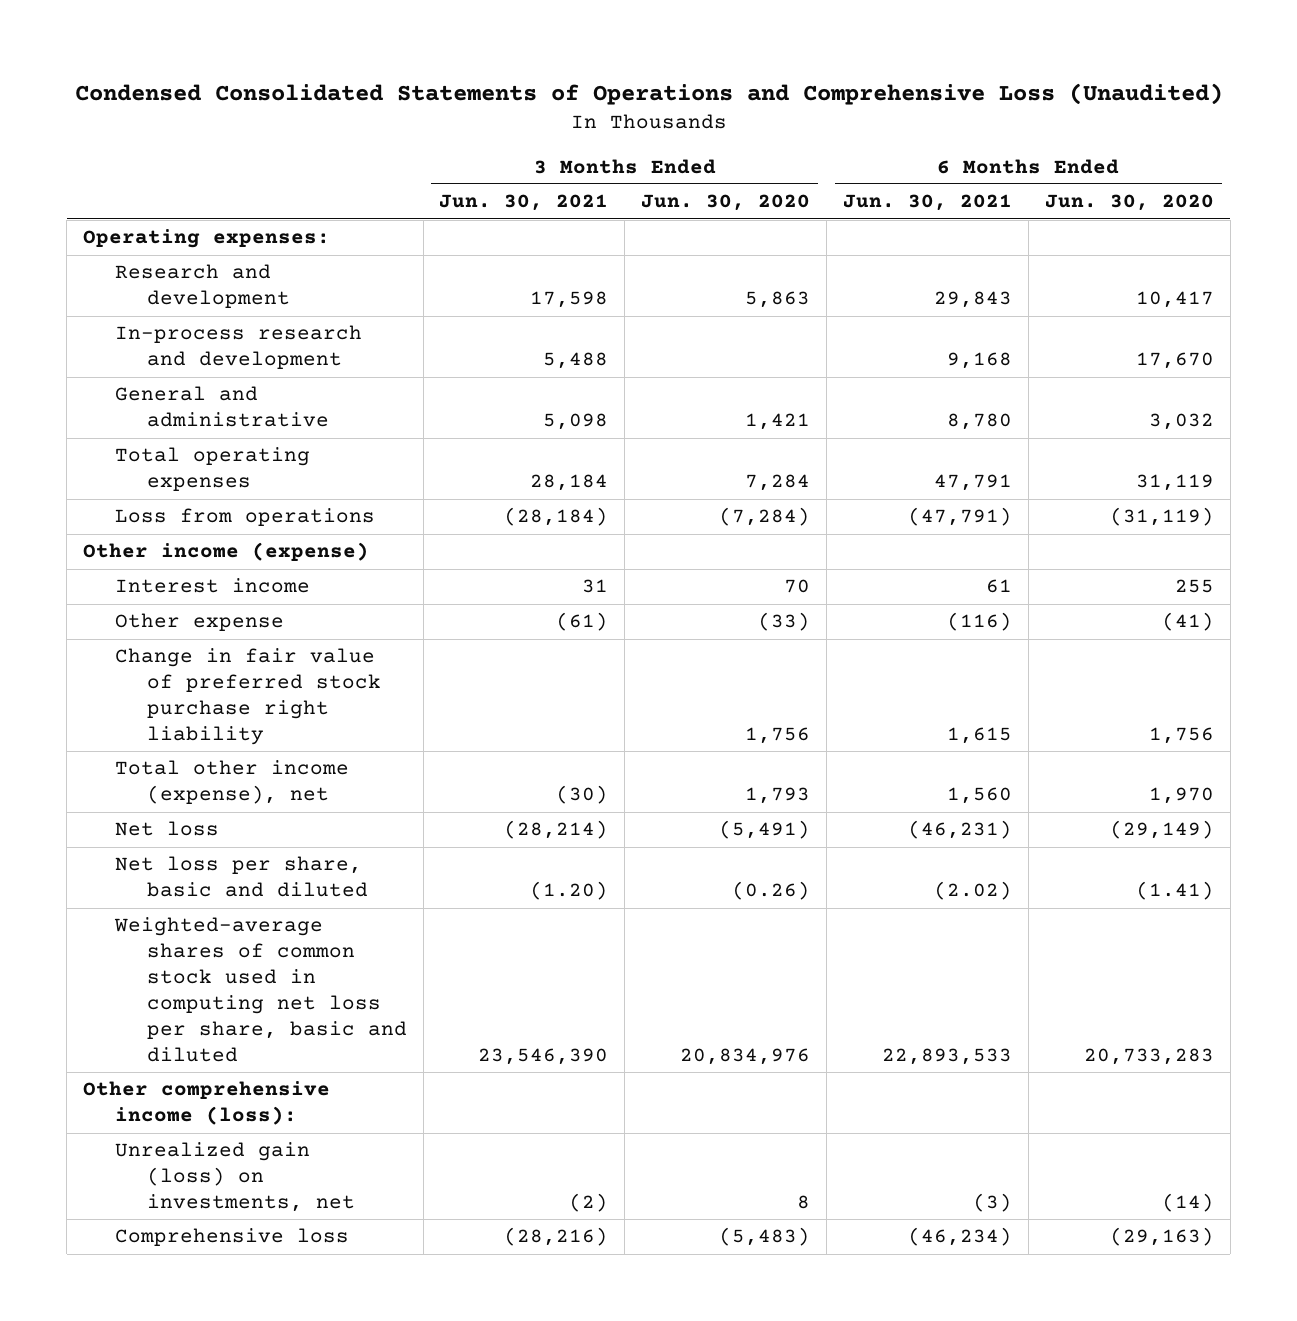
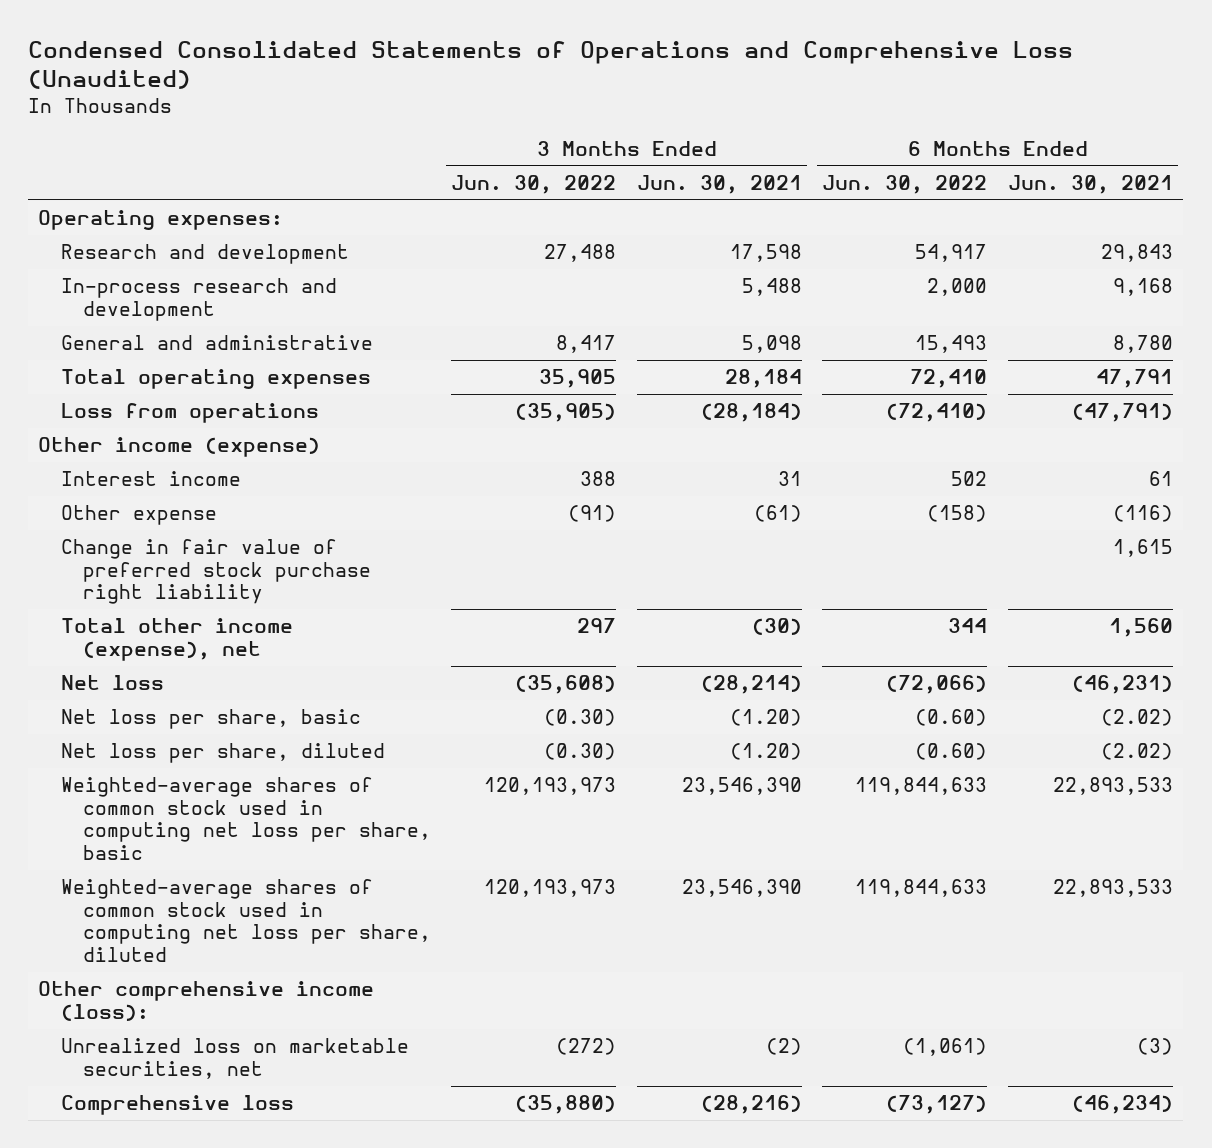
- | 3 Months Ended Jun. 30, 2021 | 3 Months Ended Jun. 30, 2020 | 6 Months Ended Jun. 30, 2021 | 6 Months Ended Jun. 30, 2020
+ | 3 Months Ended Jun. 30, 2022 | 3 Months Ended Jun. 30, 2021 | 6 Months Ended Jun. 30, 2022 | 6 Months Ended Jun. 30, 2021
- Net loss per share, basic and diluted | (1.20) | (0.26) | (2.02) | (1.41)
- Weighted-average shares of common stock used in computing net loss per share, basic and diluted | 23,546,390 | 20,834,976 | 22,893,533 | 20,733,283
+ Net loss per share, basic | (0.30) | (1.20) | (0.60) | (2.02)
+ Net loss per share, diluted | (0.30) | (1.20) | (0.60) | (2.02)
+ Weighted-average shares of common stock used in computing net loss per share, basic | 120,193,973 | 23,546,390 | 119,844,633 | 22,893,533
+ Weighted-average shares of common stock used in computing net loss per share, diluted | 120,193,973 | 23,546,390 | 119,844,633 | 22,893,533
- Unrealized gain (loss) on investments, net | (2) | 8 | (3) | (14)
+ Unrealized loss on marketable securities, net | (272) | (2) | (1,061) | (3)

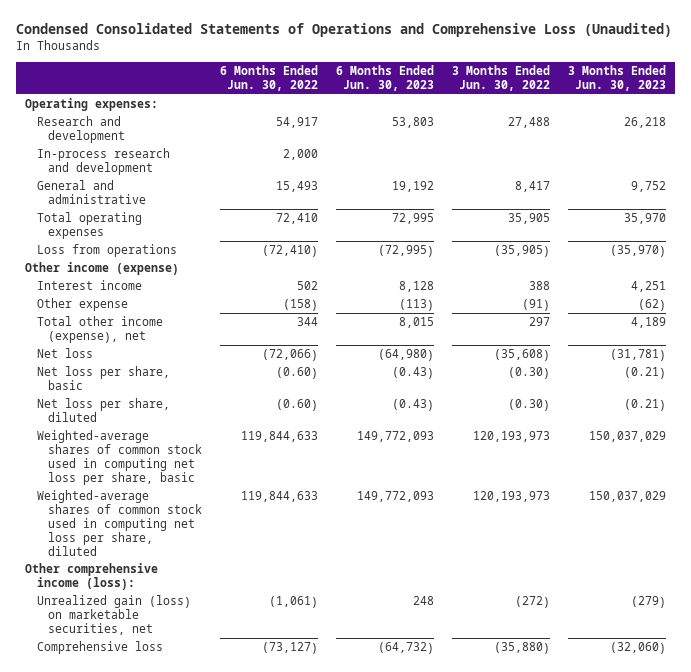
- | 3 Months Ended Jun. 30, 2022 | 3 Months Ended Jun. 30, 2021 | 6 Months Ended Jun. 30, 2022 | 6 Months Ended Jun. 30, 2021
+ | 6 Months Ended Jun. 30, 2022 | 6 Months Ended Jun. 30, 2023 | 3 Months Ended Jun. 30, 2022 | 3 Months Ended Jun. 30, 2023
- Change in fair value of preferred stock purchase right liability | | | | 1,615
- Unrealized loss on marketable securities, net | (272) | (2) | (1,061) | (3)
+ Unrealized gain (loss) on marketable securities, net | (1,061) | 248 | (272) | (279)

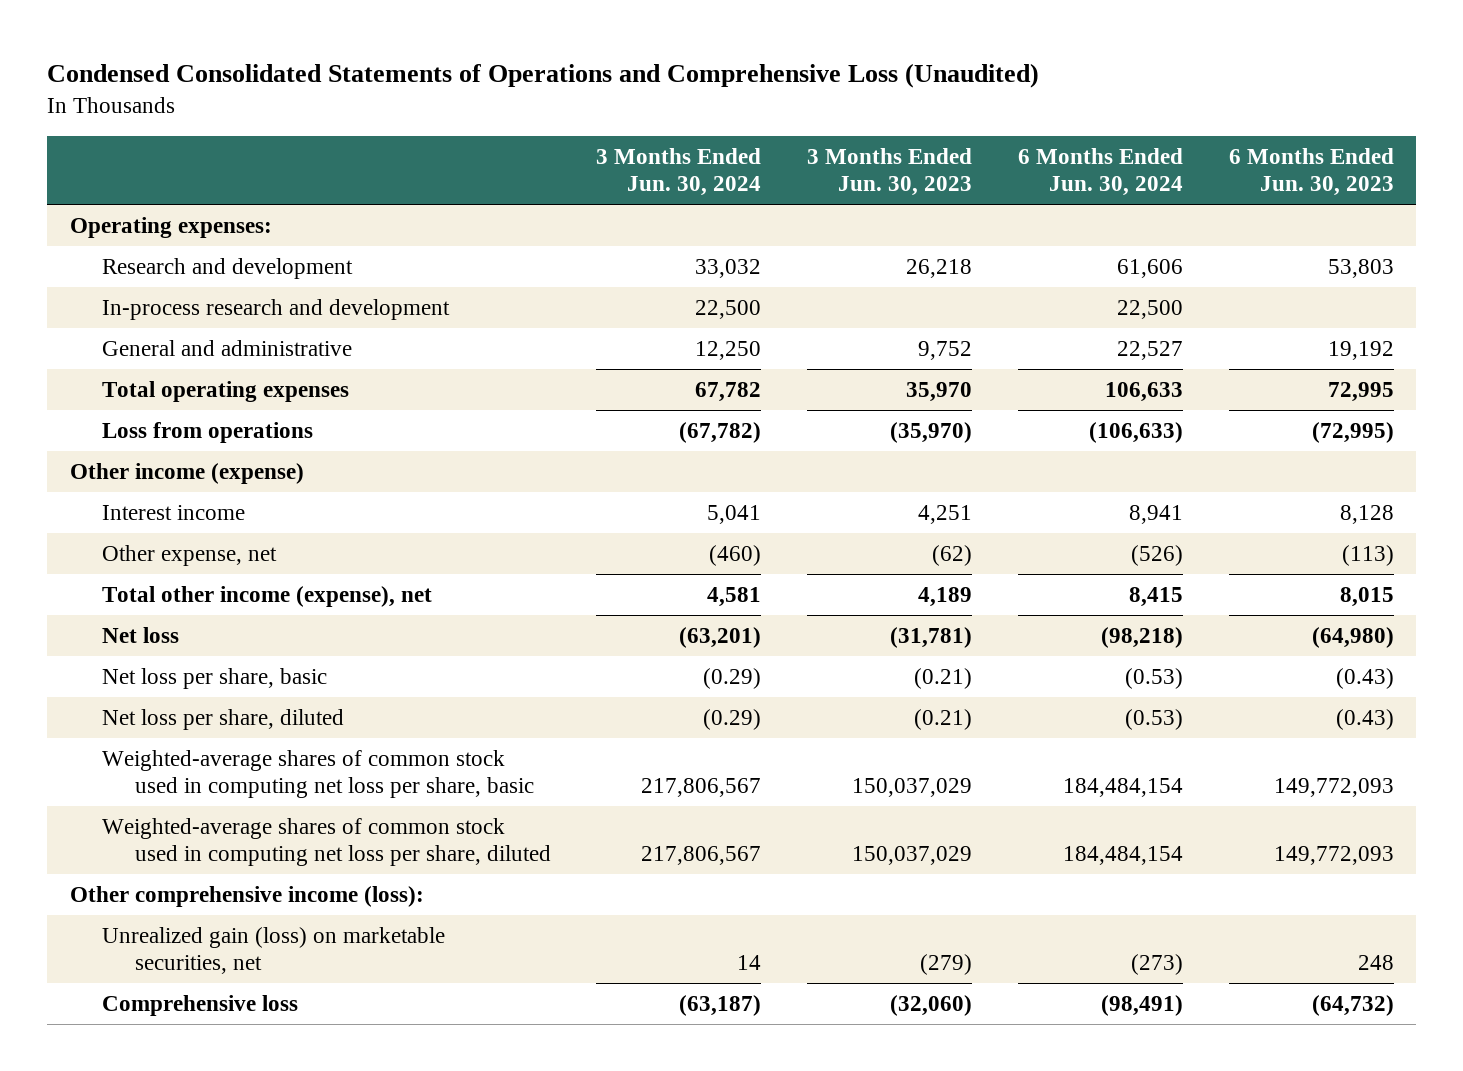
- | 6 Months Ended Jun. 30, 2022 | 6 Months Ended Jun. 30, 2023 | 3 Months Ended Jun. 30, 2022 | 3 Months Ended Jun. 30, 2023
+ | 3 Months Ended Jun. 30, 2024 | 3 Months Ended Jun. 30, 2023 | 6 Months Ended Jun. 30, 2024 | 6 Months Ended Jun. 30, 2023
- Other expense | (158) | (113) | (91) | (62)
+ Other expense, net | (460) | (62) | (526) | (113)

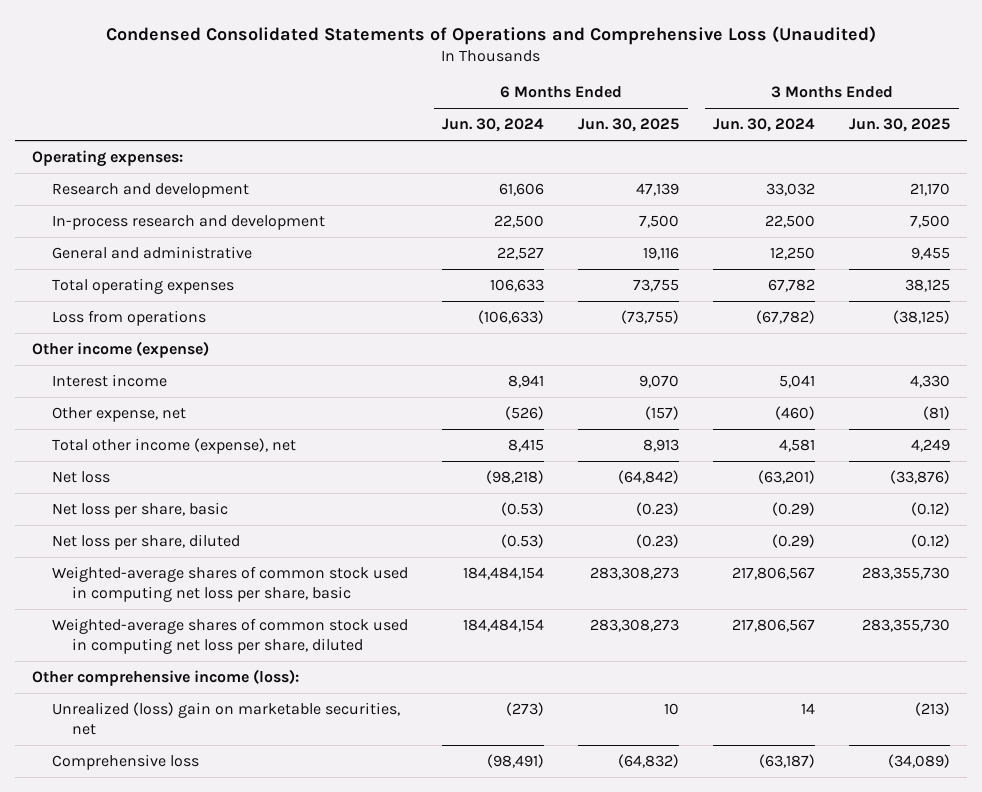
- | 3 Months Ended Jun. 30, 2024 | 3 Months Ended Jun. 30, 2023 | 6 Months Ended Jun. 30, 2024 | 6 Months Ended Jun. 30, 2023
+ | 6 Months Ended Jun. 30, 2024 | 6 Months Ended Jun. 30, 2025 | 3 Months Ended Jun. 30, 2024 | 3 Months Ended Jun. 30, 2025
- Unrealized gain (loss) on marketable securities, net | 14 | (279) | (273) | 248
+ Unrealized (loss) gain on marketable securities, net | (273) | 10 | 14 | (213)

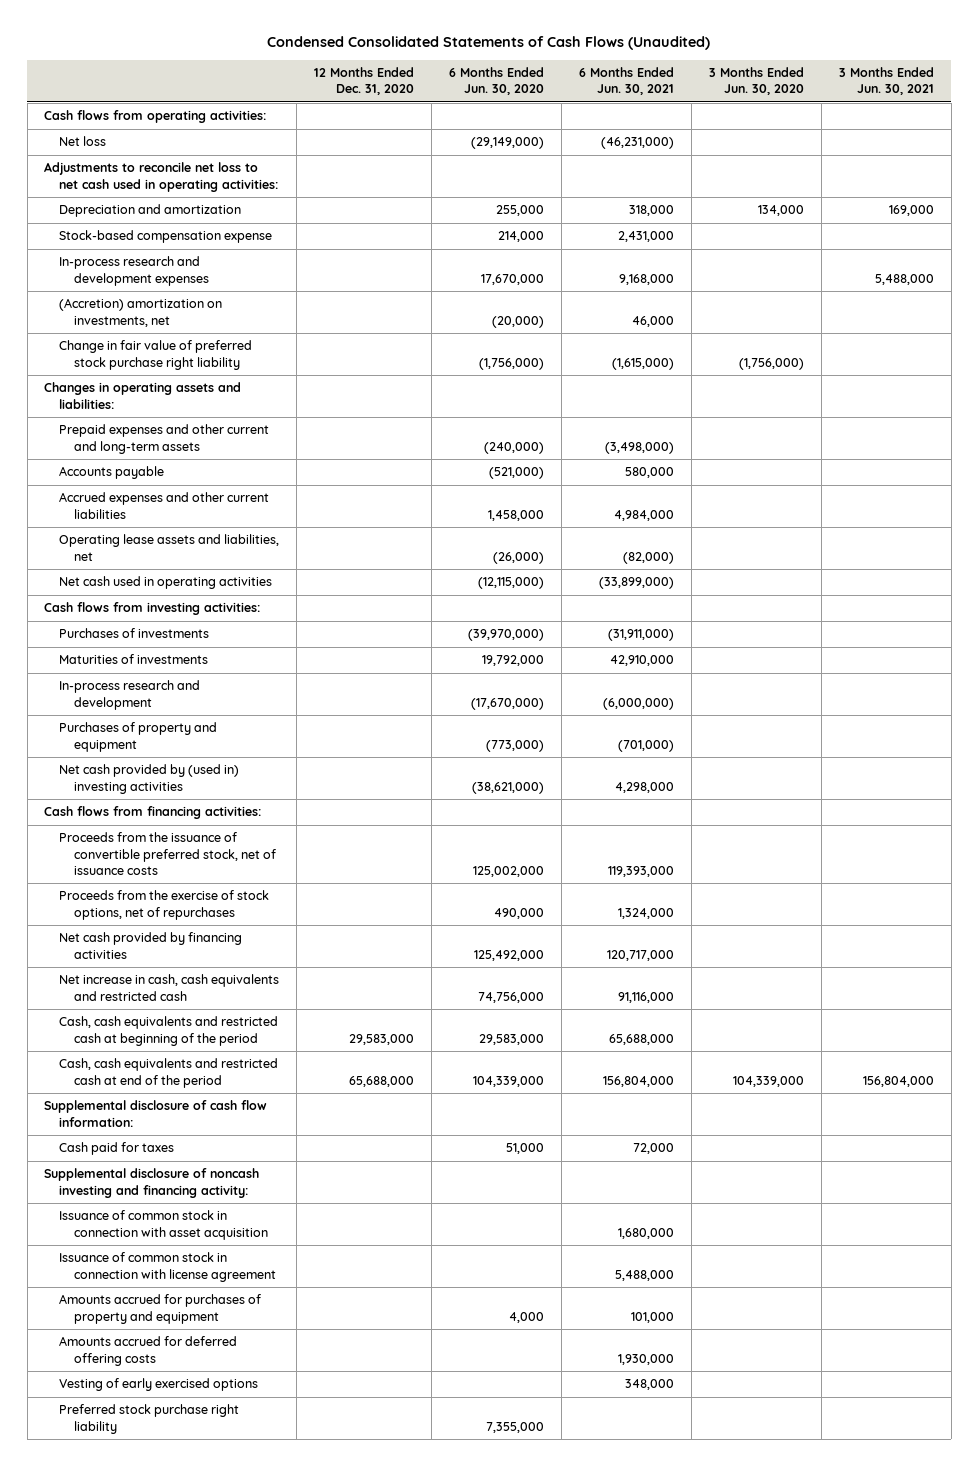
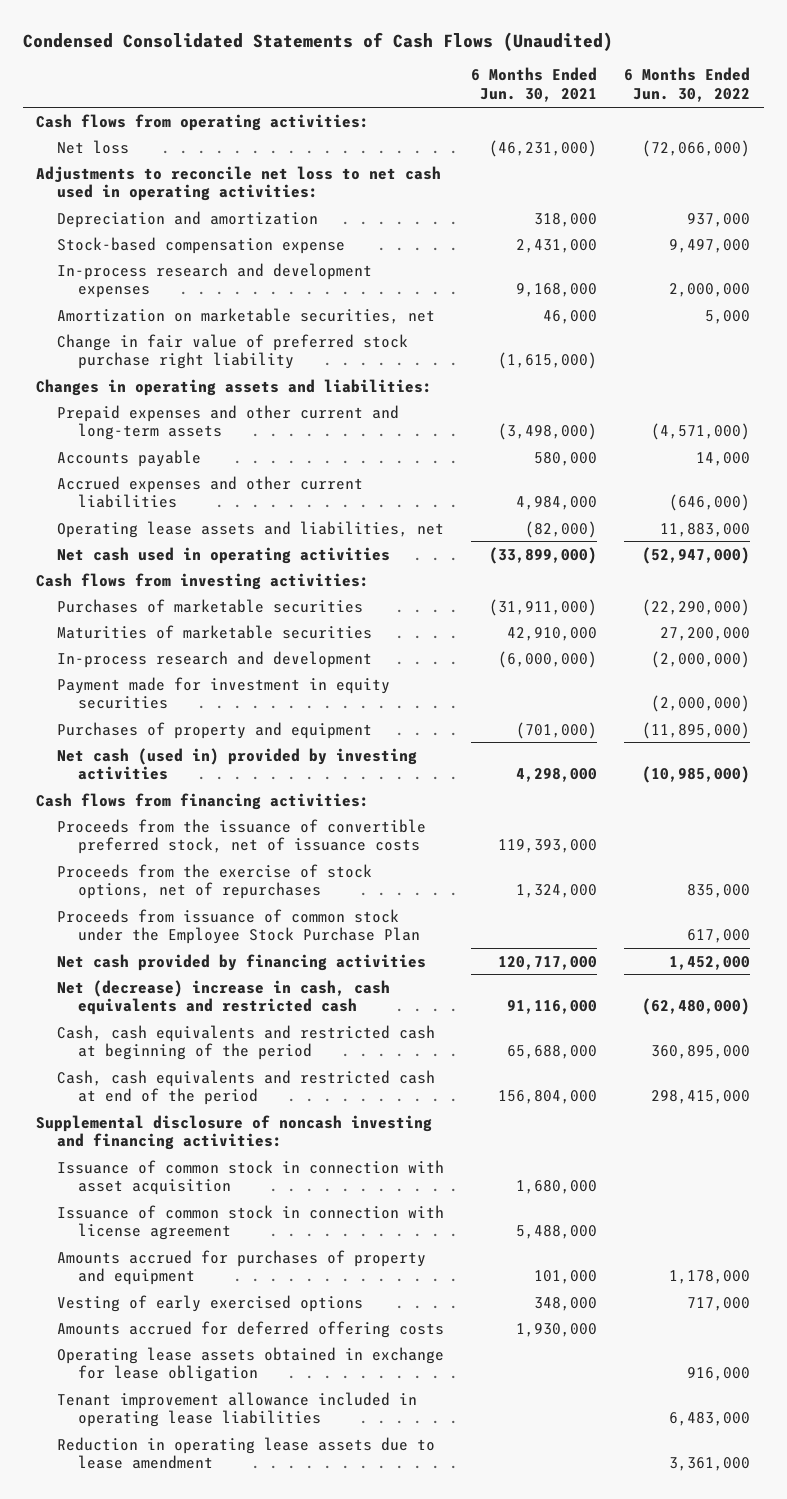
- | 12 Months Ended Dec. 31, 2020 | 6 Months Ended Jun. 30, 2020 | 6 Months Ended Jun. 30, 2021 | 3 Months Ended Jun. 30, 2020 | 3 Months Ended Jun. 30, 2021
+ | 6 Months Ended Jun. 30, 2021 | 6 Months Ended Jun. 30, 2022
- (Accretion) amortization on investments, net | | (20,000) | 46,000 | |
+ Amortization on marketable securities, net | 46,000 | 5,000
- Purchases of investments | | (39,970,000) | (31,911,000) | |
- Maturities of investments | | 19,792,000 | 42,910,000 | |
+ Purchases of marketable securities | (31,911,000) | (22,290,000)
+ Maturities of marketable securities | 42,910,000 | 27,200,000
+ Payment made for investment in equity securities | | (2,000,000)
- Net cash provided by (used in) investing activities | | (38,621,000) | 4,298,000 | |
+ Net cash (used in) provided by investing activities | 4,298,000 | (10,985,000)
+ Proceeds from issuance of common stock under the Employee Stock Purchase Plan | | 617,000
- Net increase in cash, cash equivalents and restricted cash | | 74,756,000 | 91,116,000 | |
+ Net (decrease) increase in cash, cash equivalents and restricted cash | 91,116,000 | (62,480,000)
- Supplemental disclosure of cash flow information:
- Cash paid for taxes | | 51,000 | 72,000 | |
- Supplemental disclosure of noncash investing and financing activity:
+ Supplemental disclosure of noncash investing and financing activities:
- Preferred stock purchase right liability | | 7,355,000 | | |
moved down: Amounts accrued for deferred offering costs | 1,930,000 |
+ Operating lease assets obtained in exchange for lease obligation | | 916,000
+ Tenant improvement allowance included in operating lease liabilities | | 6,483,000
+ Reduction in operating lease assets due to lease amendment | | 3,361,000

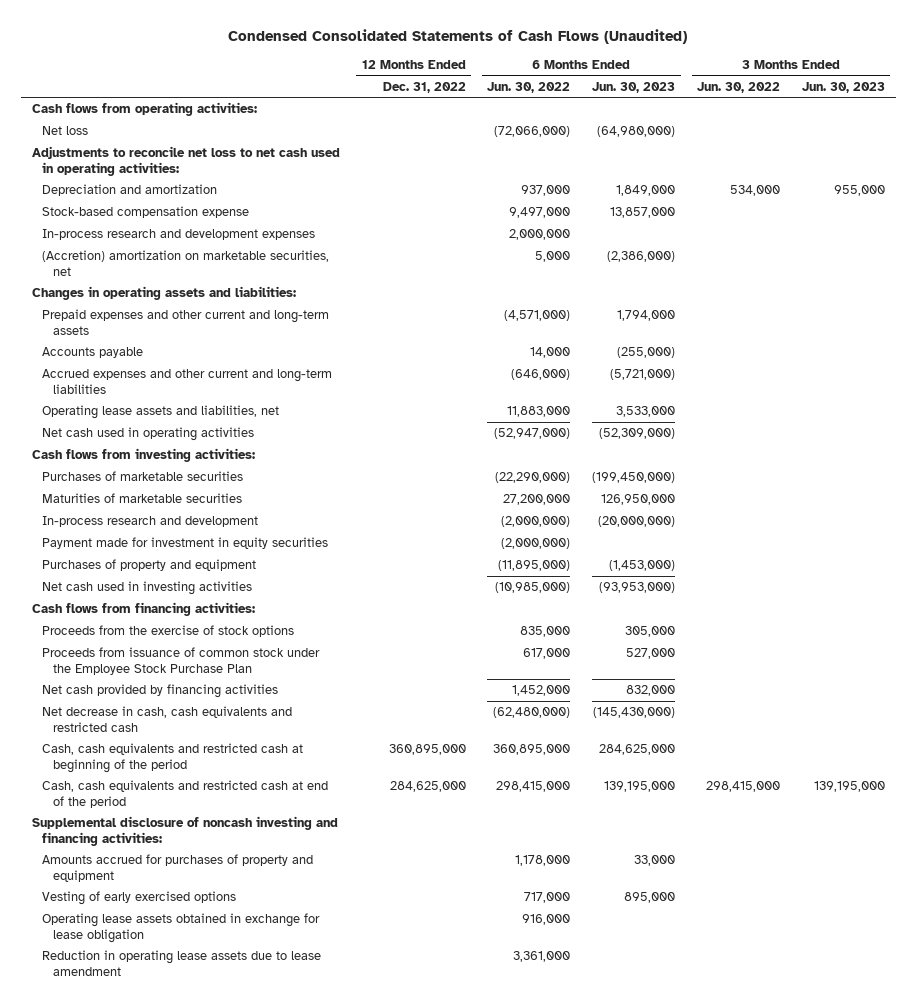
- | 6 Months Ended Jun. 30, 2021 | 6 Months Ended Jun. 30, 2022
+ | 12 Months Ended Dec. 31, 2022 | 6 Months Ended Jun. 30, 2022 | 6 Months Ended Jun. 30, 2023 | 3 Months Ended Jun. 30, 2022 | 3 Months Ended Jun. 30, 2023
- Amortization on marketable securities, net | 46,000 | 5,000
- Change in fair value of preferred stock purchase right liability | (1,615,000) |
+ (Accretion) amortization on marketable securities, net | | 5,000 | (2,386,000) | |
- Accrued expenses and other current liabilities | 4,984,000 | (646,000)
+ Accrued expenses and other current and long-term liabilities | | (646,000) | (5,721,000) | |
- Net cash (used in) provided by investing activities | 4,298,000 | (10,985,000)
+ Net cash used in investing activities | | (10,985,000) | (93,953,000) | |
- Proceeds from the issuance of convertible preferred stock, net of issuance costs | 119,393,000 |
- Proceeds from the exercise of stock options, net of repurchases | 1,324,000 | 835,000
+ Proceeds from the exercise of stock options | | 835,000 | 305,000 | |
- Net (decrease) increase in cash, cash equivalents and restricted cash | 91,116,000 | (62,480,000)
+ Net decrease in cash, cash equivalents and restricted cash | | (62,480,000) | (145,430,000) | |
- Issuance of common stock in connection with asset acquisition | 1,680,000 |
- Issuance of common stock in connection with license agreement | 5,488,000 |
- Amounts accrued for deferred offering costs | 1,930,000 |
- Tenant improvement allowance included in operating lease liabilities | | 6,483,000

